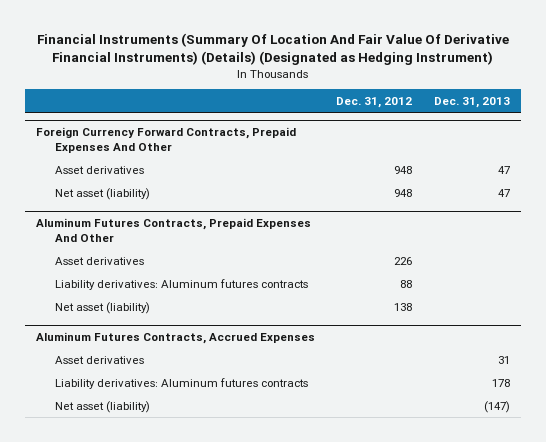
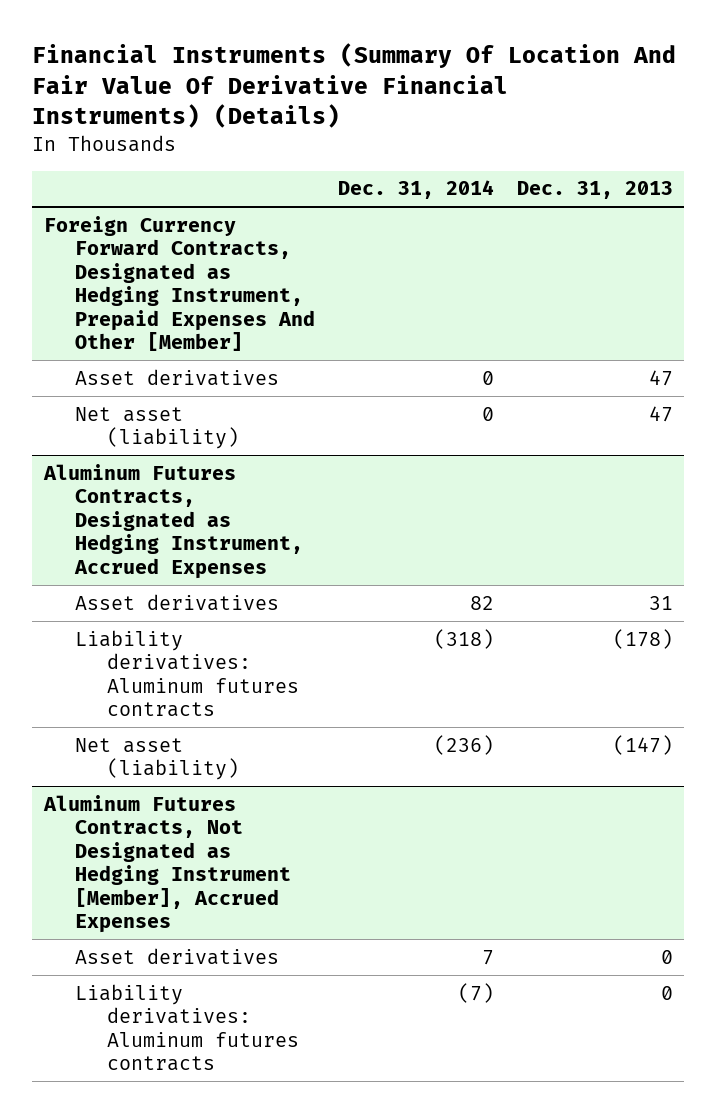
- Financial Instruments (Summary Of Location And Fair Value Of Derivative Financial Instruments) (Details) (Designated as Hedging Instrument)
+ Financial Instruments (Summary Of Location And Fair Value Of Derivative Financial Instruments) (Details)
- | Dec. 31, 2012 | Dec. 31, 2013
+ | Dec. 31, 2014 | Dec. 31, 2013
- Foreign Currency Forward Contracts, Prepaid Expenses And Other
+ Foreign Currency Forward Contracts, Designated as Hedging Instrument, Prepaid Expenses And Other [Member]
- Aluminum Futures Contracts, Prepaid Expenses And Other
- Asset derivatives | 226 |
- Liability derivatives: Aluminum futures contracts | 88 |
- Net asset (liability) | 138 |
- Aluminum Futures Contracts, Accrued Expenses
+ Aluminum Futures Contracts, Designated as Hedging Instrument, Accrued Expenses
- Liability derivatives: Aluminum futures contracts | | 178
+ Liability derivatives: Aluminum futures contracts | (318) | (178)
+ Aluminum Futures Contracts, Not Designated as Hedging Instrument [Member], Accrued Expenses
+ Asset derivatives | 7 | 0
+ Liability derivatives: Aluminum futures contracts | (7) | 0

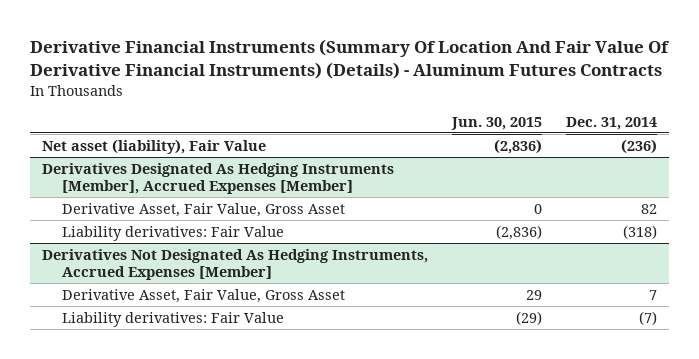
- Financial Instruments (Summary Of Location And Fair Value Of Derivative Financial Instruments) (Details)
+ Derivative Financial Instruments (Summary Of Location And Fair Value Of Derivative Financial Instruments) (Details) - Aluminum Futures Contracts
- | Dec. 31, 2014 | Dec. 31, 2013
+ | Jun. 30, 2015 | Dec. 31, 2014
- Foreign Currency Forward Contracts, Designated as Hedging Instrument, Prepaid Expenses And Other [Member]
- Asset derivatives | 0 | 47
- Net asset (liability) | 0 | 47
- Aluminum Futures Contracts, Designated as Hedging Instrument, Accrued Expenses
- Asset derivatives | 82 | 31
- Liability derivatives: Aluminum futures contracts | (318) | (178)
- Net asset (liability) | (236) | (147)
- Aluminum Futures Contracts, Not Designated as Hedging Instrument [Member], Accrued Expenses
- Asset derivatives | 7 | 0
- Liability derivatives: Aluminum futures contracts | (7) | 0
+ Net asset (liability), Fair Value | (2,836) | (236)
+ Derivatives Designated As Hedging Instruments [Member], Accrued Expenses [Member]
+ Derivative Asset, Fair Value, Gross Asset | 0 | 82
+ Liability derivatives: Fair Value | (2,836) | (318)
+ Derivatives Not Designated As Hedging Instruments, Accrued Expenses [Member]
+ Derivative Asset, Fair Value, Gross Asset | 29 | 7
+ Liability derivatives: Fair Value | (29) | (7)

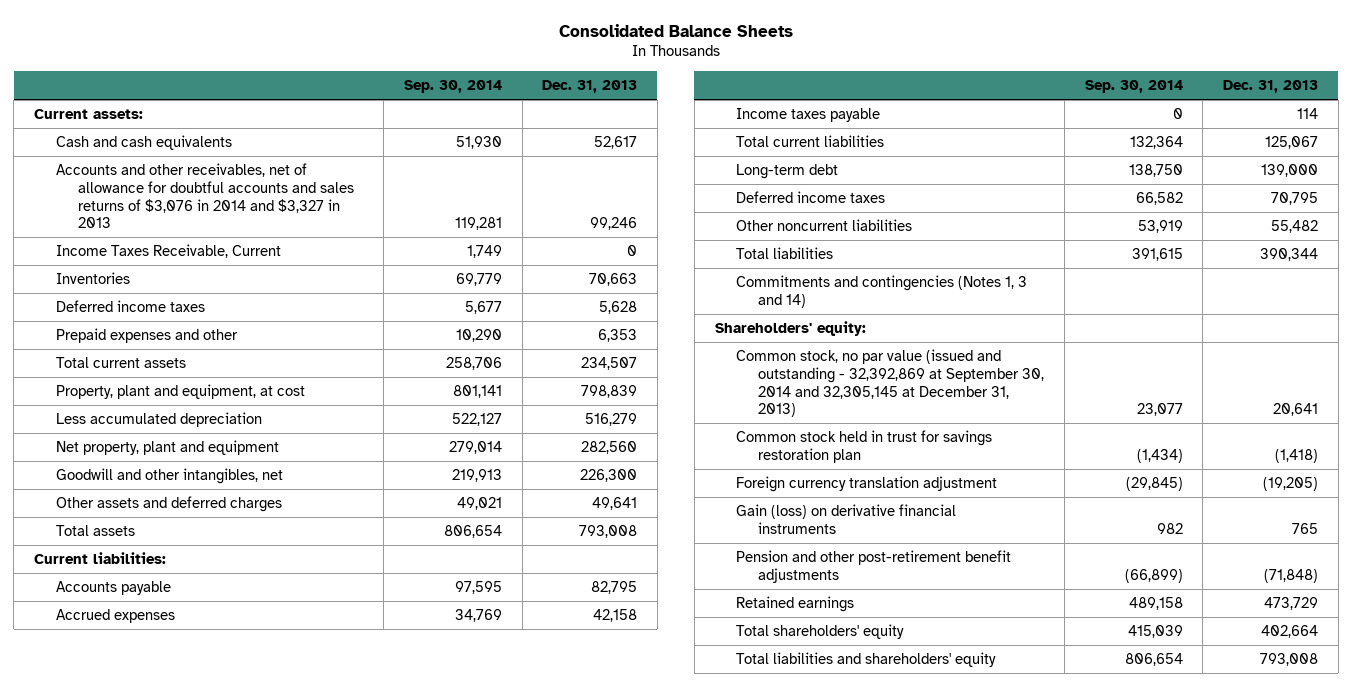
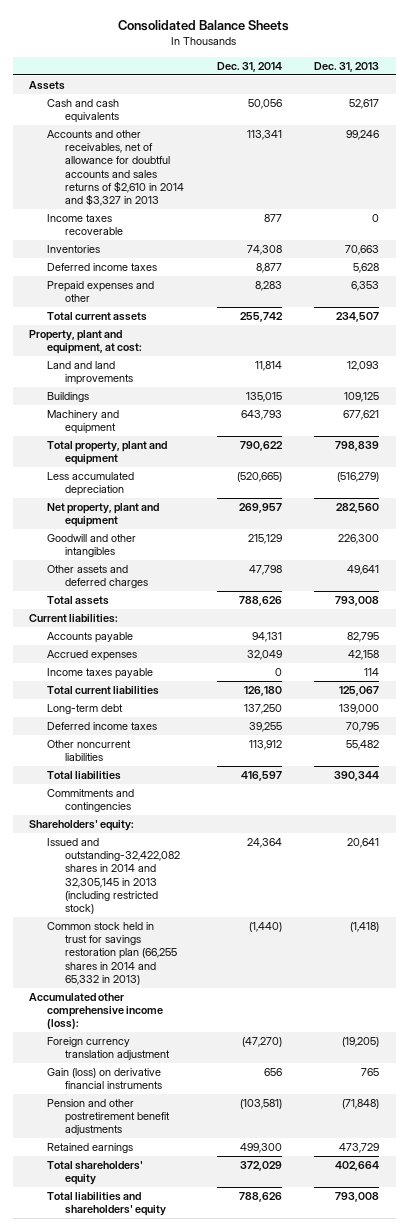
- | Sep. 30, 2014 | Dec. 31, 2013
+ | Dec. 31, 2014 | Dec. 31, 2013
- Current assets:
+ Assets
- Accounts and other receivables, net of allowance for doubtful accounts and sales returns of $3,076 in 2014 and $3,327 in 2013 | 119,281 | 99,246
- Income Taxes Receivable, Current | 1,749 | 0
+ Accounts and other receivables, net of allowance for doubtful accounts and sales returns of $2,610 in 2014 and $3,327 in 2013 | 113,341 | 99,246
+ Income taxes recoverable | 877 | 0
- Property, plant and equipment, at cost | 801,141 | 798,839
- Less accumulated depreciation | 522,127 | 516,279
+ Property, plant and equipment, at cost:
+ Land and land improvements | 11,814 | 12,093
+ Buildings | 135,015 | 109,125
+ Machinery and equipment | 643,793 | 677,621
+ Total property, plant and equipment | 790,622 | 798,839
+ Less accumulated depreciation | (520,665) | (516,279)
- Goodwill and other intangibles, net | 219,913 | 226,300
+ Goodwill and other intangibles | 215,129 | 226,300
- Commitments and contingencies (Notes 1, 3 and 14)
+ Commitments and contingencies
- Common stock, no par value (issued and outstanding - 32,392,869 at September 30, 2014 and 32,305,145 at December 31, 2013) | 23,077 | 20,641
- Common stock held in trust for savings restoration plan | (1,434) | (1,418)
+ Issued and outstanding-32,422,082 shares in 2014 and 32,305,145 in 2013 (including restricted stock) | 24,364 | 20,641
+ Common stock held in trust for savings restoration plan (66,255 shares in 2014 and 65,332 in 2013) | (1,440) | (1,418)
+ Accumulated other comprehensive income (loss):
- Pension and other post-retirement benefit adjustments | (66,899) | (71,848)
+ Pension and other postretirement benefit adjustments | (103,581) | (71,848)

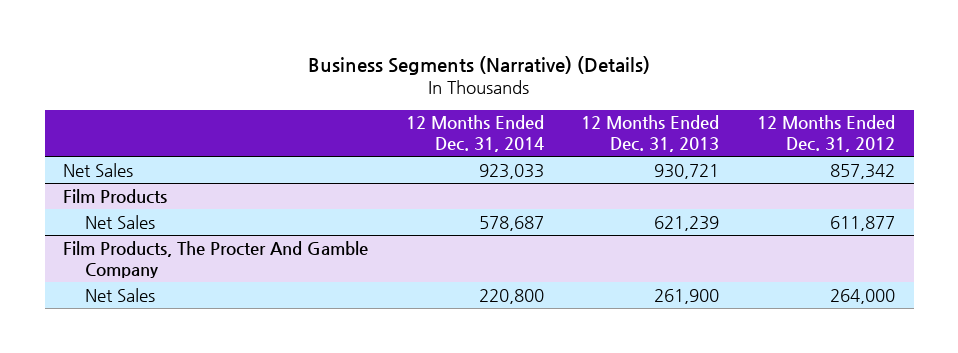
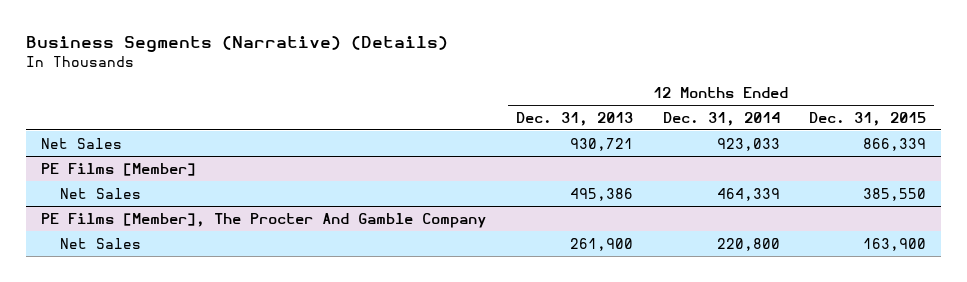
- | 12 Months Ended Dec. 31, 2014 | 12 Months Ended Dec. 31, 2013 | 12 Months Ended Dec. 31, 2012
+ | 12 Months Ended Dec. 31, 2013 | 12 Months Ended Dec. 31, 2014 | 12 Months Ended Dec. 31, 2015
- Film Products
- Net Sales | 578,687 | 621,239 | 611,877
- Film Products, The Procter And Gamble Company
+ PE Films [Member]
+ Net Sales | 495,386 | 464,339 | 385,550
+ PE Films [Member], The Procter And Gamble Company

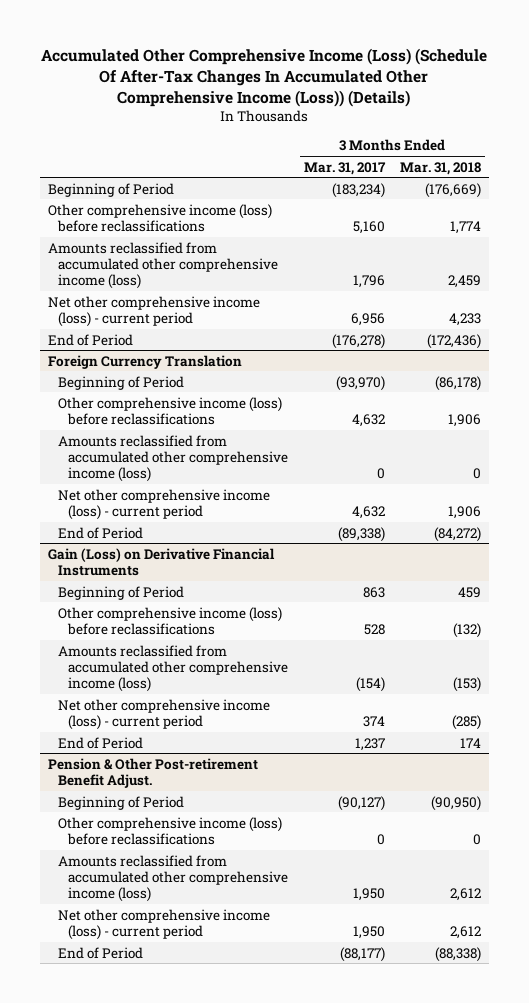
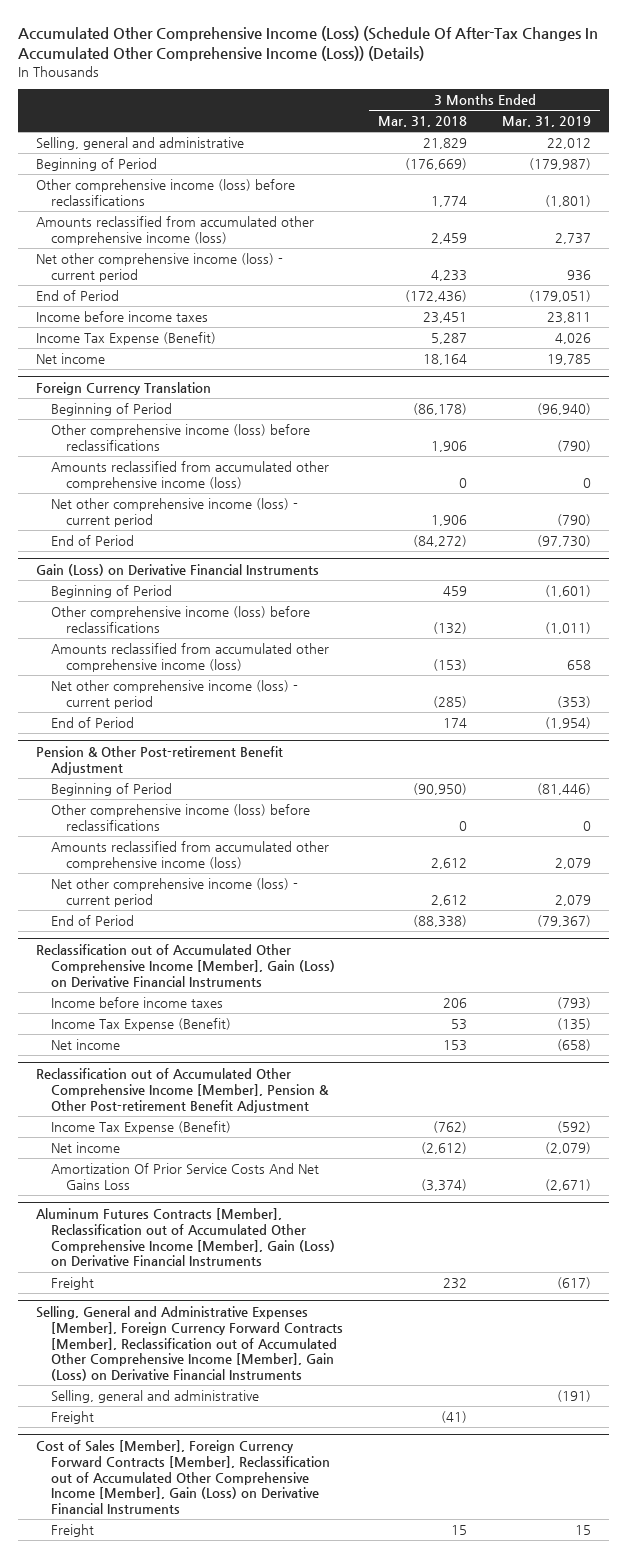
- | 3 Months Ended Mar. 31, 2017 | 3 Months Ended Mar. 31, 2018
+ | 3 Months Ended Mar. 31, 2018 | 3 Months Ended Mar. 31, 2019
+ Selling, general and administrative | 21,829 | 22,012
+ Income before income taxes | 23,451 | 23,811
+ Income Tax Expense (Benefit) | 5,287 | 4,026
+ Net income | 18,164 | 19,785
- Pension & Other Post-retirement Benefit Adjust.
+ Pension & Other Post-retirement Benefit Adjustment
+ Reclassification out of Accumulated Other Comprehensive Income [Member], Gain (Loss) on Derivative Financial Instruments
+ Income before income taxes | 206 | (793)
+ Income Tax Expense (Benefit) | 53 | (135)
+ Net income | 153 | (658)
+ Reclassification out of Accumulated Other Comprehensive Income [Member], Pension & Other Post-retirement Benefit Adjustment
+ Income Tax Expense (Benefit) | (762) | (592)
+ Net income | (2,612) | (2,079)
+ Amortization Of Prior Service Costs And Net Gains Loss | (3,374) | (2,671)
+ Aluminum Futures Contracts [Member], Reclassification out of Accumulated Other Comprehensive Income [Member], Gain (Loss) on Derivative Financial Instruments
+ Freight | 232 | (617)
+ Selling, General and Administrative Expenses [Member], Foreign Currency Forward Contracts [Member], Reclassification out of Accumulated Other Comprehensive Income [Member], Gain (Loss) on Derivative Financial Instruments
+ Selling, general and administrative | | (191)
+ Freight | (41) |
+ Cost of Sales [Member], Foreign Currency Forward Contracts [Member], Reclassification out of Accumulated Other Comprehensive Income [Member], Gain (Loss) on Derivative Financial Instruments
+ Freight | 15 | 15

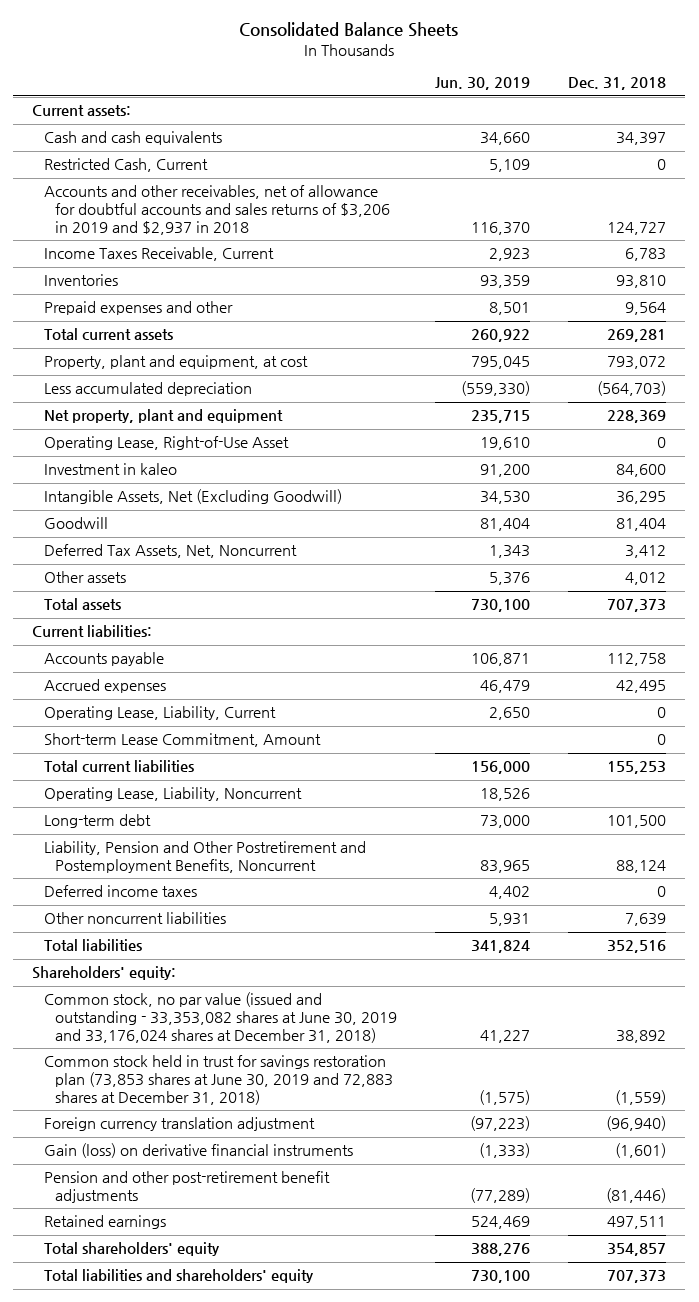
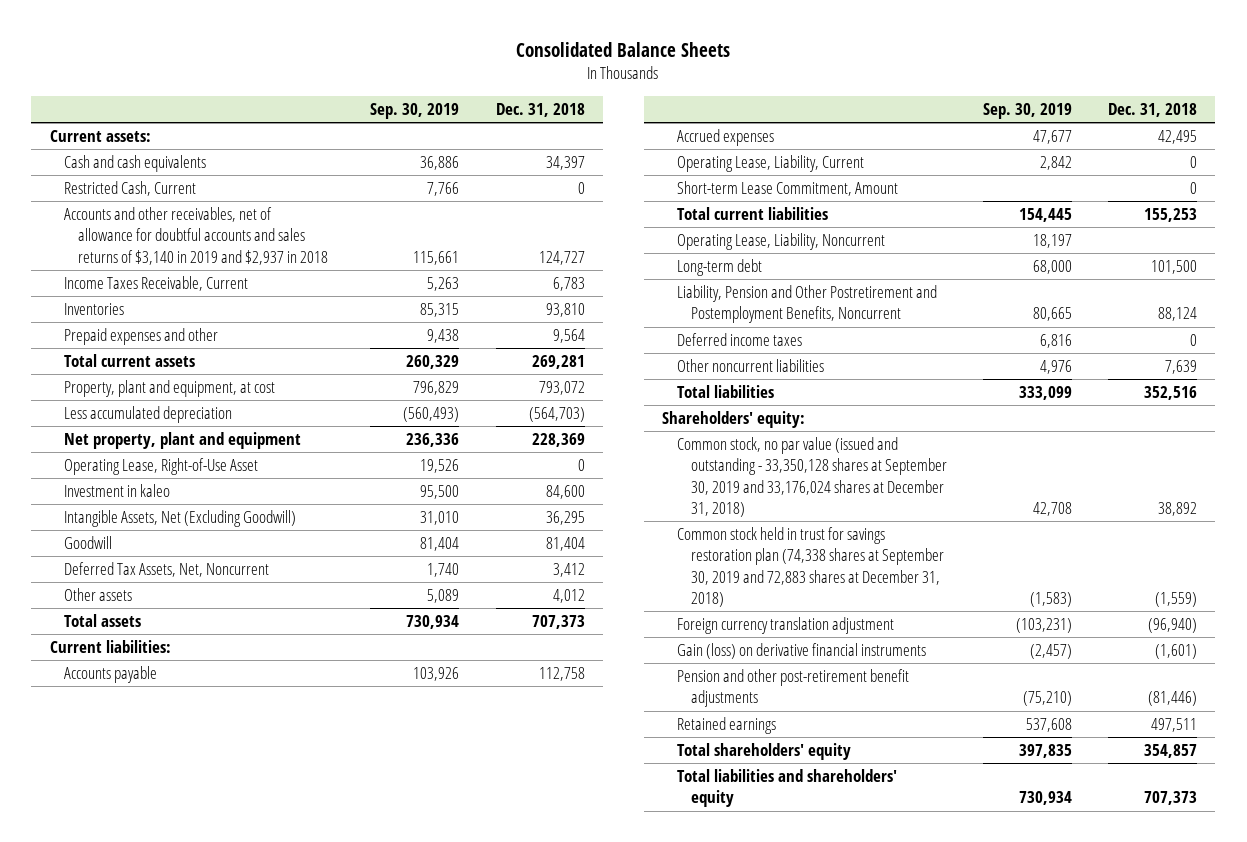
- | Jun. 30, 2019 | Dec. 31, 2018
+ | Sep. 30, 2019 | Dec. 31, 2018
- Accounts and other receivables, net of allowance for doubtful accounts and sales returns of $3,206 in 2019 and $2,937 in 2018 | 116,370 | 124,727
+ Accounts and other receivables, net of allowance for doubtful accounts and sales returns of $3,140 in 2019 and $2,937 in 2018 | 115,661 | 124,727
- Common stock, no par value (issued and outstanding - 33,353,082 shares at June 30, 2019 and 33,176,024 shares at December 31, 2018) | 41,227 | 38,892
- Common stock held in trust for savings restoration plan (73,853 shares at June 30, 2019 and 72,883 shares at December 31, 2018) | (1,575) | (1,559)
+ Common stock, no par value (issued and outstanding - 33,350,128 shares at September 30, 2019 and 33,176,024 shares at December 31, 2018) | 42,708 | 38,892
+ Common stock held in trust for savings restoration plan (74,338 shares at September 30, 2019 and 72,883 shares at December 31, 2018) | (1,583) | (1,559)

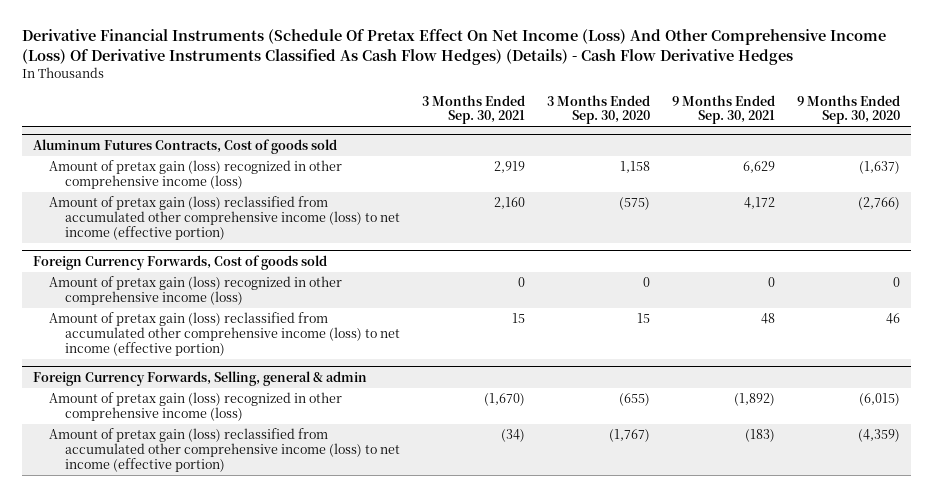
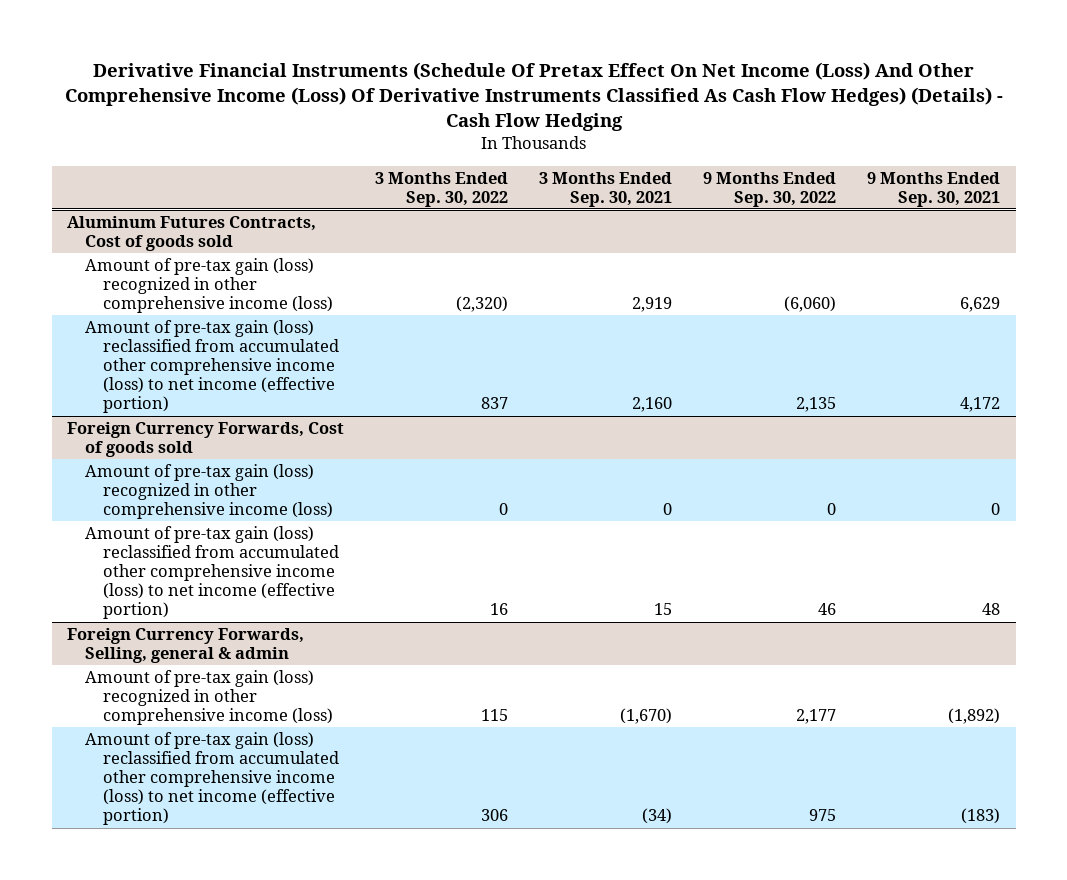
- Derivative Financial Instruments (Schedule Of Pretax Effect On Net Income (Loss) And Other Comprehensive Income (Loss) Of Derivative Instruments Classified As Cash Flow Hedges) (Details) - Cash Flow Derivative Hedges
+ Derivative Financial Instruments (Schedule Of Pretax Effect On Net Income (Loss) And Other Comprehensive Income (Loss) Of Derivative Instruments Classified As Cash Flow Hedges) (Details) - Cash Flow Hedging
- | 3 Months Ended Sep. 30, 2021 | 3 Months Ended Sep. 30, 2020 | 9 Months Ended Sep. 30, 2021 | 9 Months Ended Sep. 30, 2020
+ | 3 Months Ended Sep. 30, 2022 | 3 Months Ended Sep. 30, 2021 | 9 Months Ended Sep. 30, 2022 | 9 Months Ended Sep. 30, 2021
@ Aluminum Futures Contracts, Cost of goods sold
- Amount of pretax gain (loss) recognized in other comprehensive income (loss) | 2,919 | 1,158 | 6,629 | (1,637)
- Amount of pretax gain (loss) reclassified from accumulated other comprehensive income (loss) to net income (effective portion) | 2,160 | (575) | 4,172 | (2,766)
+ Amount of pre-tax gain (loss) recognized in other comprehensive income (loss) | (2,320) | 2,919 | (6,060) | 6,629
+ Amount of pre-tax gain (loss) reclassified from accumulated other comprehensive income (loss) to net income (effective portion) | 837 | 2,160 | 2,135 | 4,172
@ Foreign Currency Forwards, Cost of goods sold
- Amount of pretax gain (loss) recognized in other comprehensive income (loss) | 0 | 0 | 0 | 0
- Amount of pretax gain (loss) reclassified from accumulated other comprehensive income (loss) to net income (effective portion) | 15 | 15 | 48 | 46
+ Amount of pre-tax gain (loss) recognized in other comprehensive income (loss) | 0 | 0 | 0 | 0
+ Amount of pre-tax gain (loss) reclassified from accumulated other comprehensive income (loss) to net income (effective portion) | 16 | 15 | 46 | 48
@ Foreign Currency Forwards, Selling, general & admin
- Amount of pretax gain (loss) recognized in other comprehensive income (loss) | (1,670) | (655) | (1,892) | (6,015)
- Amount of pretax gain (loss) reclassified from accumulated other comprehensive income (loss) to net income (effective portion) | (34) | (1,767) | (183) | (4,359)
+ Amount of pre-tax gain (loss) recognized in other comprehensive income (loss) | 115 | (1,670) | 2,177 | (1,892)
+ Amount of pre-tax gain (loss) reclassified from accumulated other comprehensive income (loss) to net income (effective portion) | 306 | (34) | 975 | (183)

